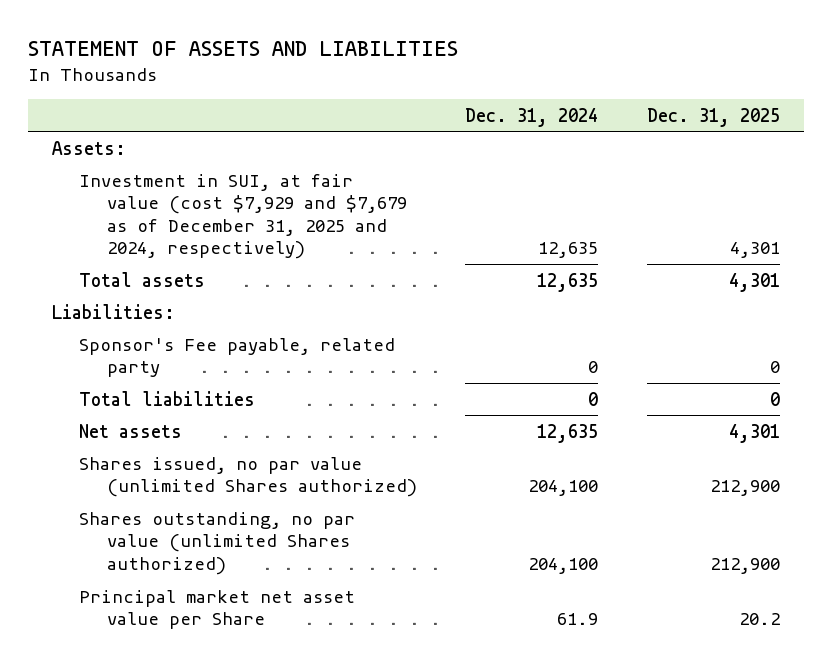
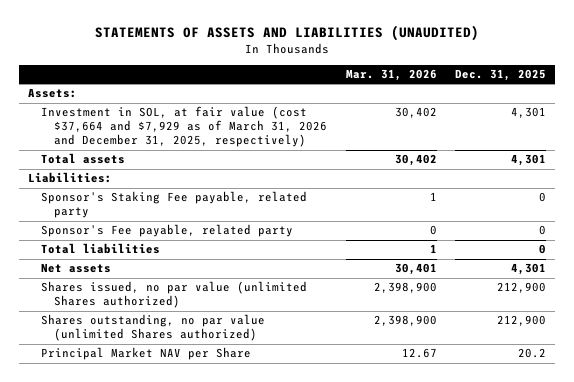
- STATEMENT OF ASSETS AND LIABILITIES
+ STATEMENTS OF ASSETS AND LIABILITIES (UNAUDITED)
- | Dec. 31, 2024 | Dec. 31, 2025
+ | Mar. 31, 2026 | Dec. 31, 2025
- Investment in SUI, at fair value (cost $7,929 and $7,679 as of December 31, 2025 and 2024, respectively) | 12,635 | 4,301
+ Investment in SOL, at fair value (cost $37,664 and $7,929 as of March 31, 2026 and December 31, 2025, respectively) | 30,402 | 4,301
+ Sponsor's Staking Fee payable, related party | 1 | 0
- Principal market net asset value per Share | 61.9 | 20.2
+ Principal Market NAV per Share | 12.67 | 20.2

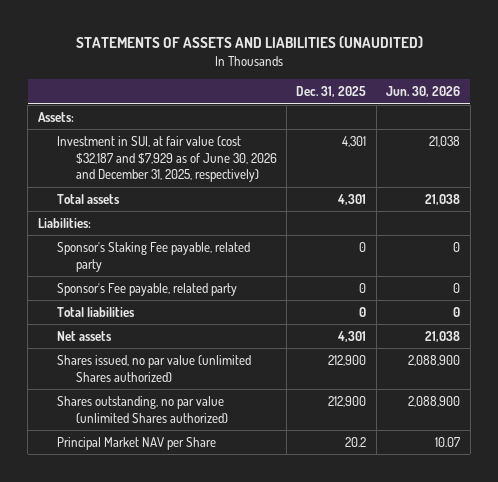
- | Mar. 31, 2026 | Dec. 31, 2025
+ | Dec. 31, 2025 | Jun. 30, 2026
- Investment in SOL, at fair value (cost $37,664 and $7,929 as of March 31, 2026 and December 31, 2025, respectively) | 30,402 | 4,301
+ Investment in SUI, at fair value (cost $32,187 and $7,929 as of June 30, 2026 and December 31, 2025, respectively) | 4,301 | 21,038

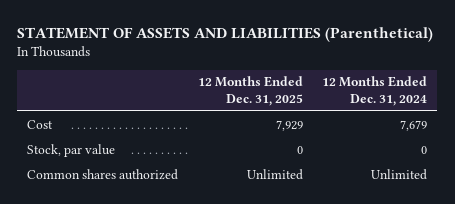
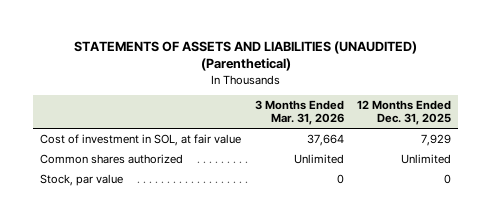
- STATEMENT OF ASSETS AND LIABILITIES (Parenthetical)
+ STATEMENTS OF ASSETS AND LIABILITIES (UNAUDITED) (Parenthetical)
- | 12 Months Ended Dec. 31, 2025 | 12 Months Ended Dec. 31, 2024
+ | 3 Months Ended Mar. 31, 2026 | 12 Months Ended Dec. 31, 2025
- Cost | 7,929 | 7,679
+ Cost of investment in SOL, at fair value | 37,664 | 7,929
moved down: Stock, par value | 0 | 0

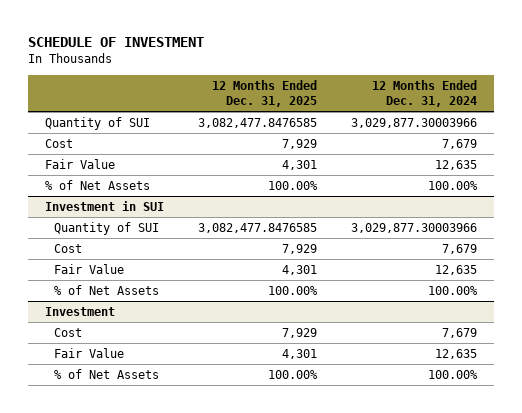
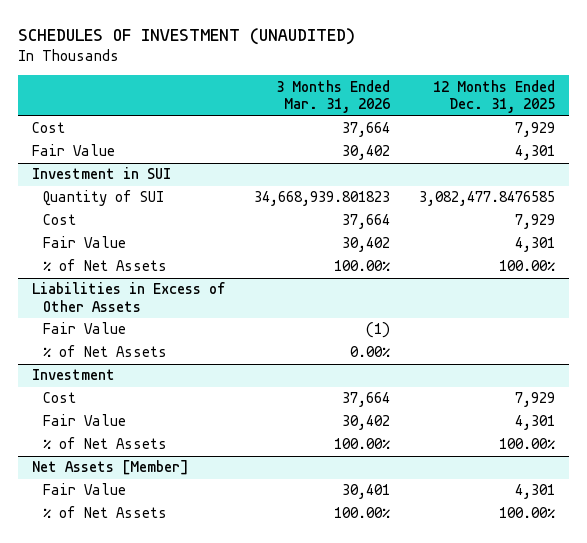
- SCHEDULE OF INVESTMENT
+ SCHEDULES OF INVESTMENT (UNAUDITED)
- | 12 Months Ended Dec. 31, 2025 | 12 Months Ended Dec. 31, 2024
+ | 3 Months Ended Mar. 31, 2026 | 12 Months Ended Dec. 31, 2025
- Quantity of SUI | 3,082,477.8476585 | 3,029,877.30003966
- % of Net Assets | 100.00% | 100.00%
+ Liabilities in Excess of Other Assets
+ Fair Value | (1) |
+ % of Net Assets | 0.00% |
+ Net Assets [Member]
+ Fair Value | 30,401 | 4,301
+ % of Net Assets | 100.00% | 100.00%

